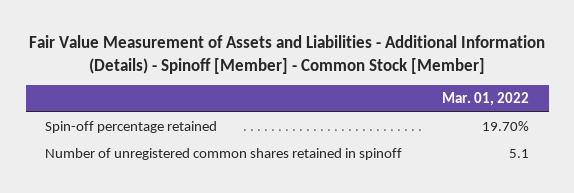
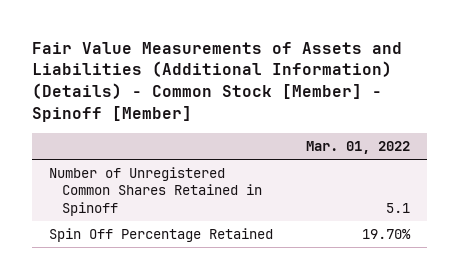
- Fair Value Measurement of Assets and Liabilities - Additional Information (Details) - Spinoff [Member] - Common Stock [Member]
+ Fair Value Measurements of Assets and Liabilities (Additional Information) (Details) - Common Stock [Member] - Spinoff [Member]
- Spin-off percentage retained | 19.70%
- Number of unregistered common shares retained in spinoff | 5.1
+ Number of Unregistered Common Shares Retained in Spinoff | 5.1
+ Spin Off Percentage Retained | 19.70%

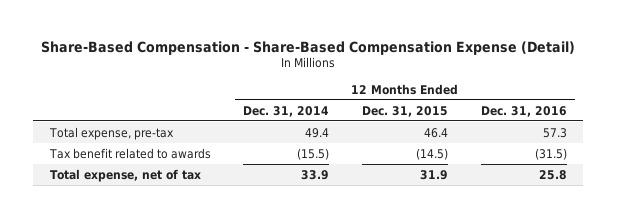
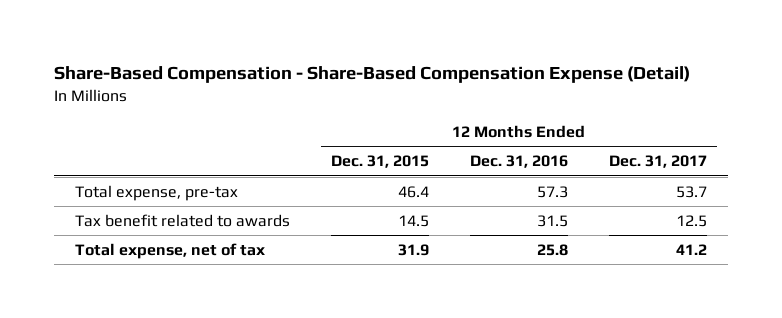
- | 12 Months Ended Dec. 31, 2014 | 12 Months Ended Dec. 31, 2015 | 12 Months Ended Dec. 31, 2016
+ | 12 Months Ended Dec. 31, 2015 | 12 Months Ended Dec. 31, 2016 | 12 Months Ended Dec. 31, 2017
- Tax benefit related to awards | (15.5) | (14.5) | (31.5)
+ Tax benefit related to awards | 14.5 | 31.5 | 12.5

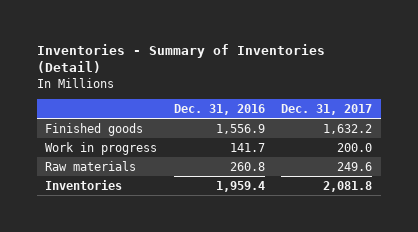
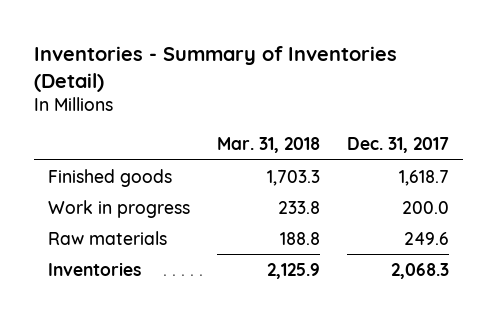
- | Dec. 31, 2016 | Dec. 31, 2017
+ | Mar. 31, 2018 | Dec. 31, 2017
- Finished goods | 1,556.9 | 1,632.2
+ Finished goods | 1,703.3 | 1,618.7
- Inventories | 1,959.4 | 2,081.8
+ Inventories | 2,125.9 | 2,068.3

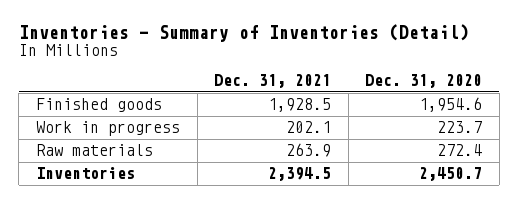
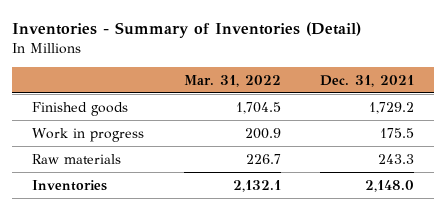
- | Dec. 31, 2021 | Dec. 31, 2020
+ | Mar. 31, 2022 | Dec. 31, 2021
- Finished goods | 1,928.5 | 1,954.6
- Work in progress | 202.1 | 223.7
- Raw materials | 263.9 | 272.4
- Inventories | 2,394.5 | 2,450.7
+ Finished goods | 1,704.5 | 1,729.2
+ Work in progress | 200.9 | 175.5
+ Raw materials | 226.7 | 243.3
+ Inventories | 2,132.1 | 2,148.0

